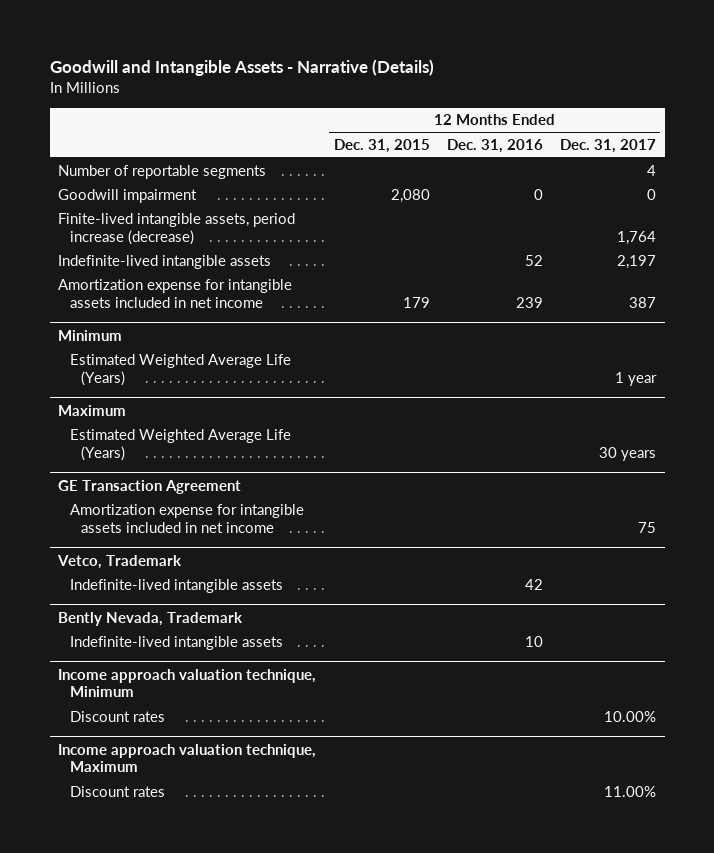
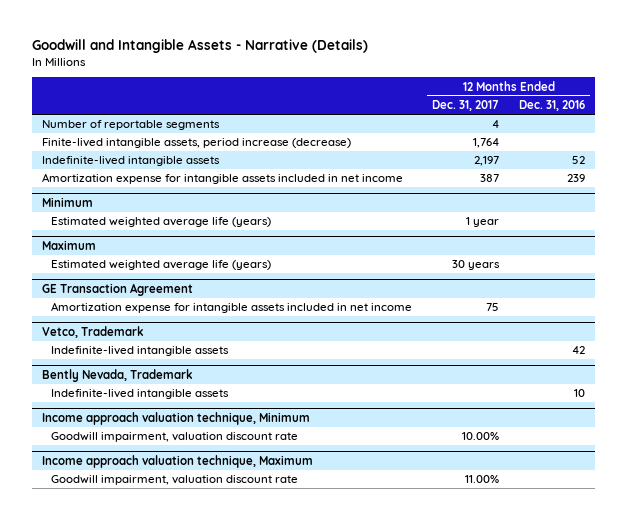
- | 12 Months Ended Dec. 31, 2015 | 12 Months Ended Dec. 31, 2016 | 12 Months Ended Dec. 31, 2017
+ | 12 Months Ended Dec. 31, 2017 | 12 Months Ended Dec. 31, 2016
- Goodwill impairment | 2,080 | 0 | 0
@ Minimum
- Estimated Weighted Average Life (Years) | | | 1 year
+ Estimated weighted average life (years) | 1 year |
@ Maximum
- Estimated Weighted Average Life (Years) | | | 30 years
+ Estimated weighted average life (years) | 30 years |
@ Income approach valuation technique, Minimum
- Discount rates | | | 10.00%
+ Goodwill impairment, valuation discount rate | 10.00% |
@ Income approach valuation technique, Maximum
- Discount rates | | | 11.00%
+ Goodwill impairment, valuation discount rate | 11.00% |

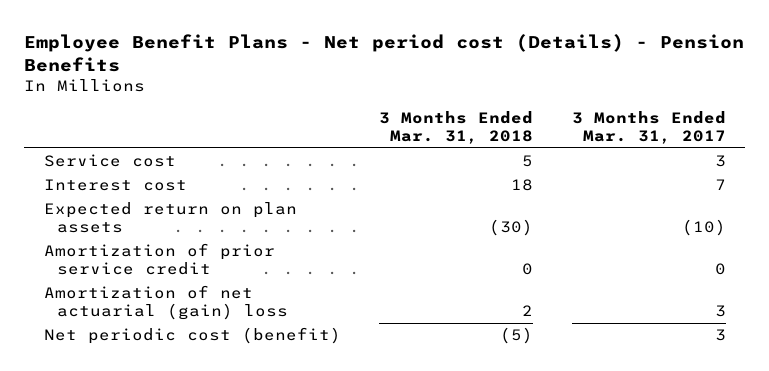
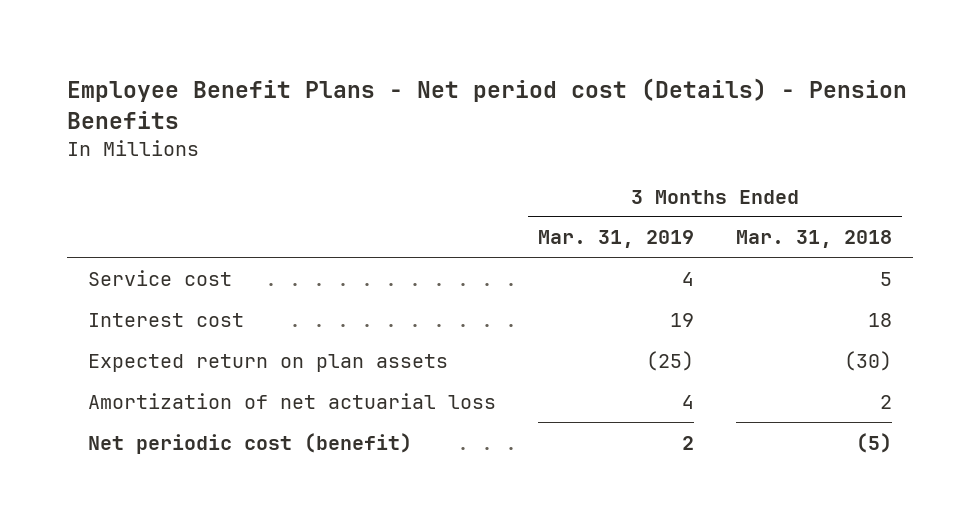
- | 3 Months Ended Mar. 31, 2018 | 3 Months Ended Mar. 31, 2017
+ | 3 Months Ended Mar. 31, 2019 | 3 Months Ended Mar. 31, 2018
- Amortization of prior service credit | 0 | 0
- Amortization of net actuarial (gain) loss | 2 | 3
+ Amortization of net actuarial loss | 4 | 2

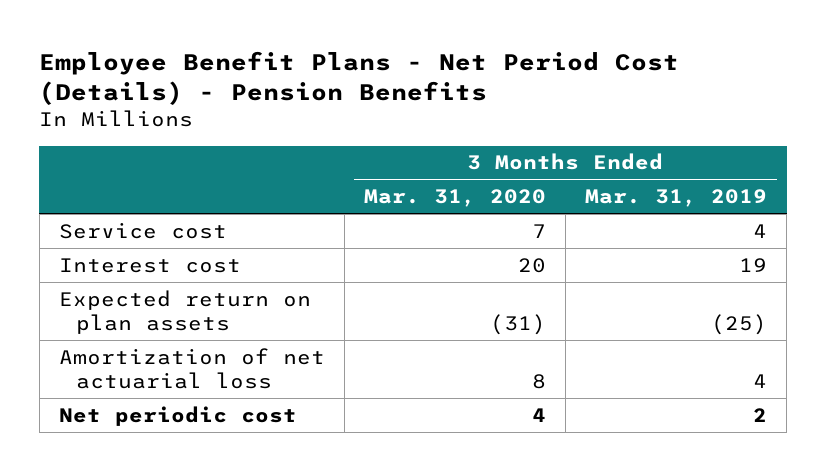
- Employee Benefit Plans - Net period cost (Details) - Pension Benefits
+ Employee Benefit Plans - Net Period Cost (Details) - Pension Benefits
- | 3 Months Ended Mar. 31, 2019 | 3 Months Ended Mar. 31, 2018
+ | 3 Months Ended Mar. 31, 2020 | 3 Months Ended Mar. 31, 2019
- Net periodic cost (benefit) | 2 | (5)
+ Net periodic cost | 4 | 2

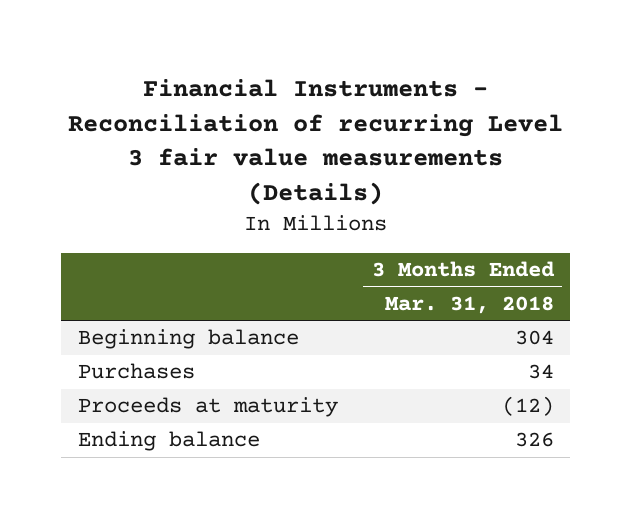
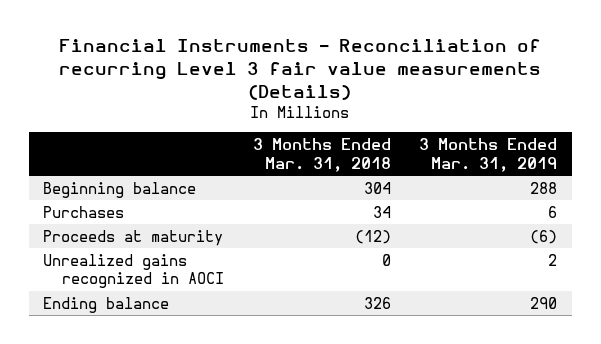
- | 3 Months Ended Mar. 31, 2018
+ | 3 Months Ended Mar. 31, 2018 | 3 Months Ended Mar. 31, 2019
+ Unrealized gains recognized in AOCI | 0 | 2

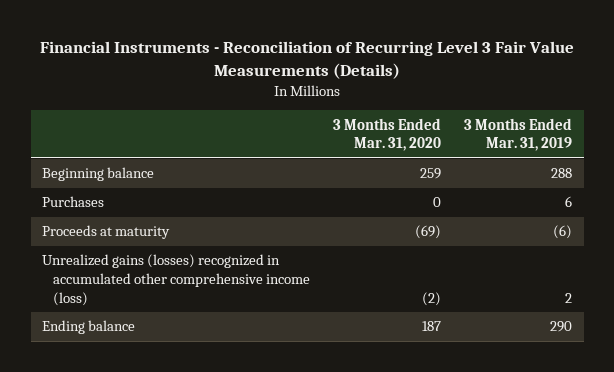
- Financial Instruments - Reconciliation of recurring Level 3 fair value measurements (Details)
+ Financial Instruments - Reconciliation of Recurring Level 3 Fair Value Measurements (Details)
- | 3 Months Ended Mar. 31, 2018 | 3 Months Ended Mar. 31, 2019
+ | 3 Months Ended Mar. 31, 2020 | 3 Months Ended Mar. 31, 2019
- Unrealized gains recognized in AOCI | 0 | 2
+ Unrealized gains (losses) recognized in accumulated other comprehensive income (loss) | (2) | 2

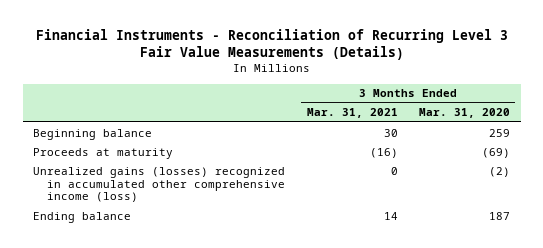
- | 3 Months Ended Mar. 31, 2020 | 3 Months Ended Mar. 31, 2019
+ | 3 Months Ended Mar. 31, 2021 | 3 Months Ended Mar. 31, 2020
- Purchases | 0 | 6

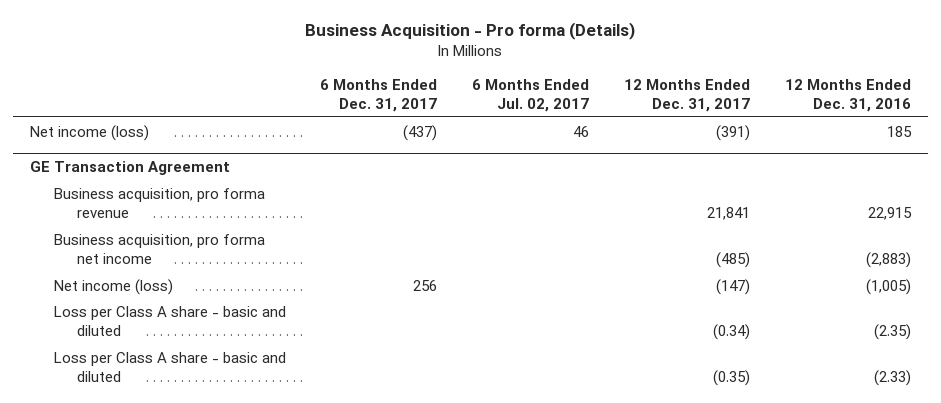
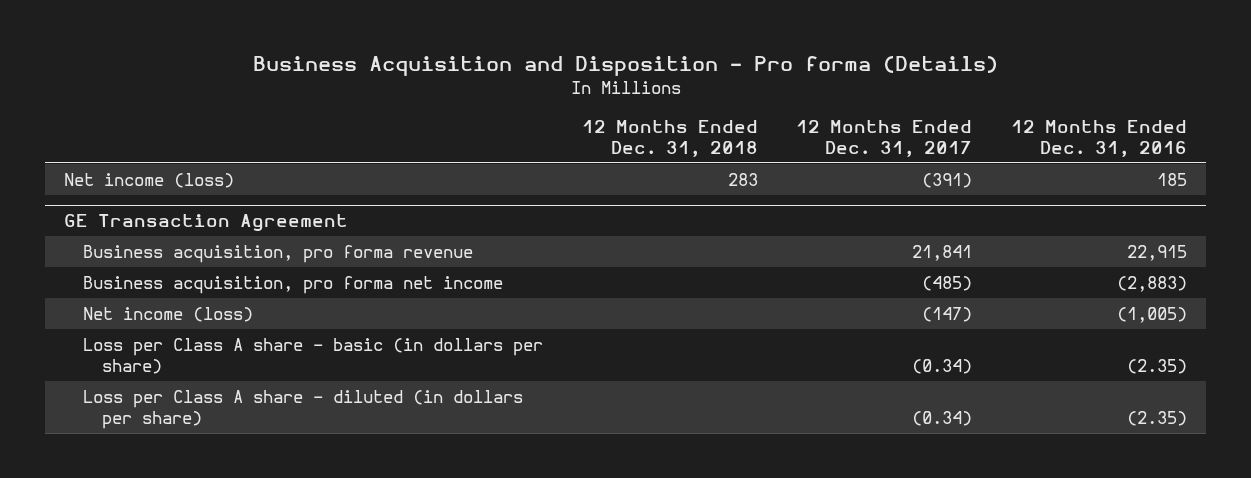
- Business Acquisition - Pro forma (Details)
+ Business Acquisition and Disposition - Pro forma (Details)
- | 6 Months Ended Dec. 31, 2017 | 6 Months Ended Jul. 02, 2017 | 12 Months Ended Dec. 31, 2017 | 12 Months Ended Dec. 31, 2016
+ | 12 Months Ended Dec. 31, 2018 | 12 Months Ended Dec. 31, 2017 | 12 Months Ended Dec. 31, 2016
@ GE Transaction Agreement
- Loss per Class A share - basic and diluted | | | (0.34) | (2.35)
- Loss per Class A share - basic and diluted | | | (0.35) | (2.33)
+ Loss per Class A share - basic (in dollars per share) | | (0.34) | (2.35)
+ Loss per Class A share - diluted (in dollars per share) | | (0.34) | (2.35)

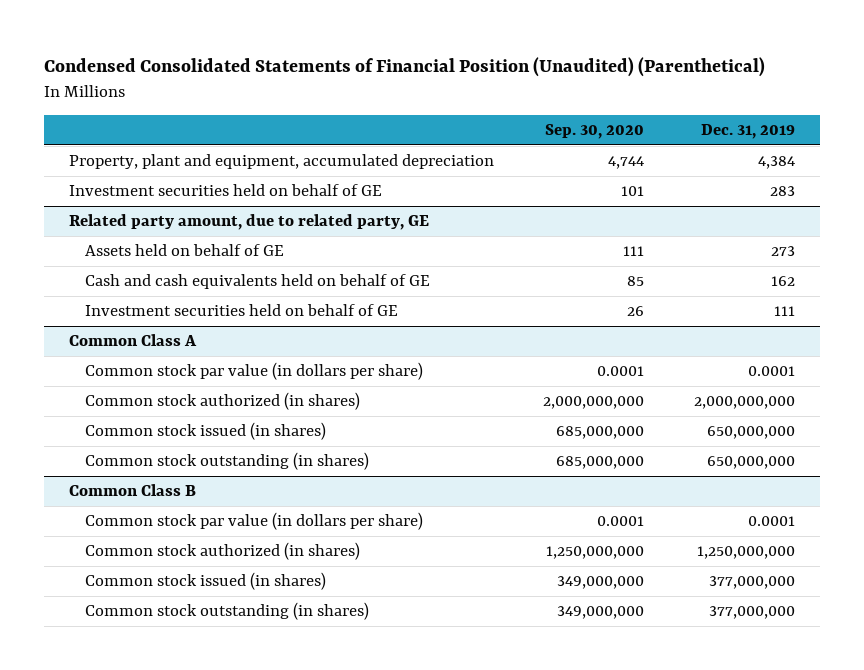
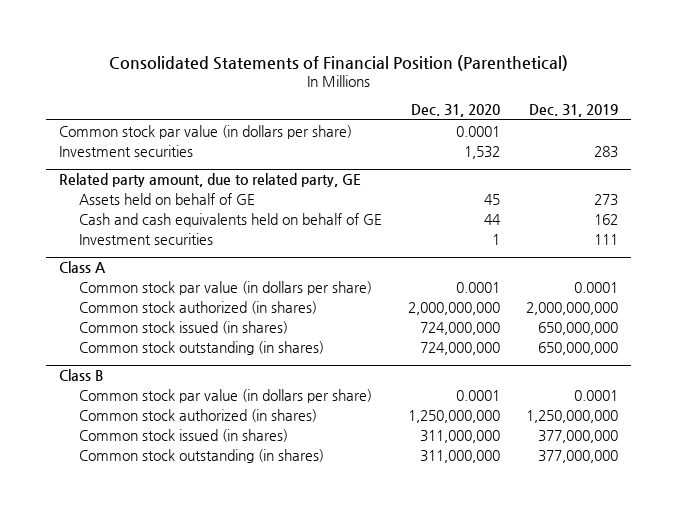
- Condensed Consolidated Statements of Financial Position (Unaudited) (Parenthetical)
+ Consolidated Statements of Financial Position (Parenthetical)
- | Sep. 30, 2020 | Dec. 31, 2019
+ | Dec. 31, 2020 | Dec. 31, 2019
- Property, plant and equipment, accumulated depreciation | 4,744 | 4,384
- Investment securities held on behalf of GE | 101 | 283
+ Common stock par value (in dollars per share) | 0.0001 |
+ Investment securities | 1,532 | 283
@ Related party amount, due to related party, GE
- Investment securities held on behalf of GE | 26 | 111
- Common Class A
@ Related party amount, due to related party, GE
+ Investment securities | 1 | 111
+ Class A
- Common Class B
+ Class B

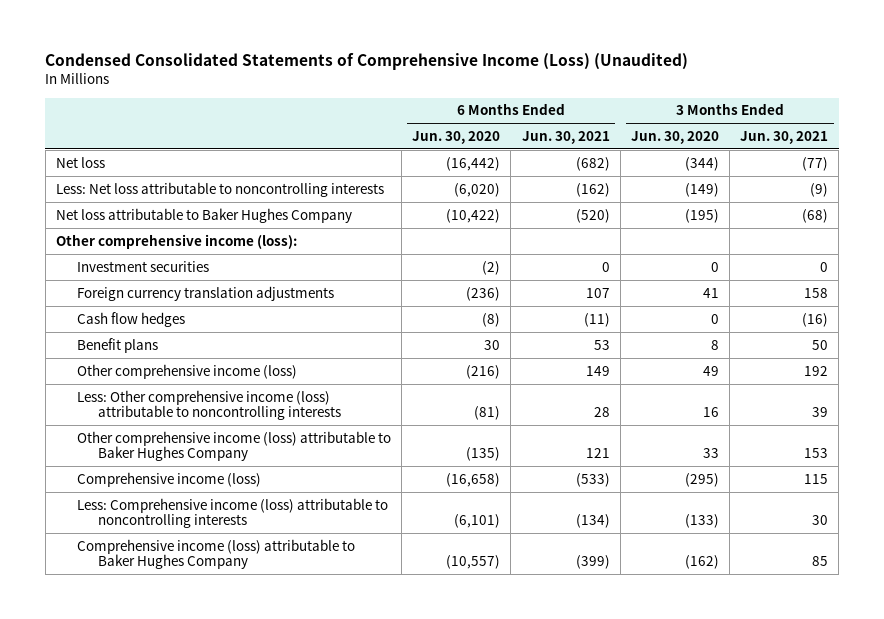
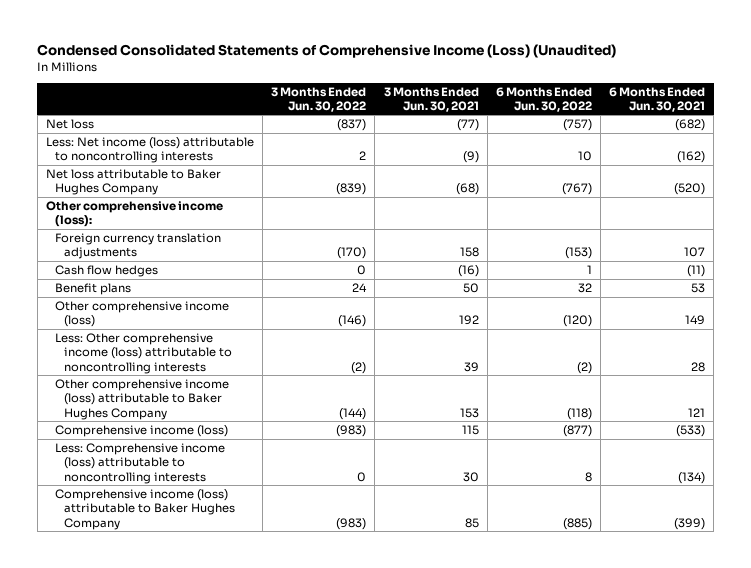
- | 6 Months Ended Jun. 30, 2020 | 6 Months Ended Jun. 30, 2021 | 3 Months Ended Jun. 30, 2020 | 3 Months Ended Jun. 30, 2021
+ | 3 Months Ended Jun. 30, 2022 | 3 Months Ended Jun. 30, 2021 | 6 Months Ended Jun. 30, 2022 | 6 Months Ended Jun. 30, 2021
- Less: Net loss attributable to noncontrolling interests | (6,020) | (162) | (149) | (9)
+ Less: Net income (loss) attributable to noncontrolling interests | 2 | (9) | 10 | (162)
- Investment securities | (2) | 0 | 0 | 0

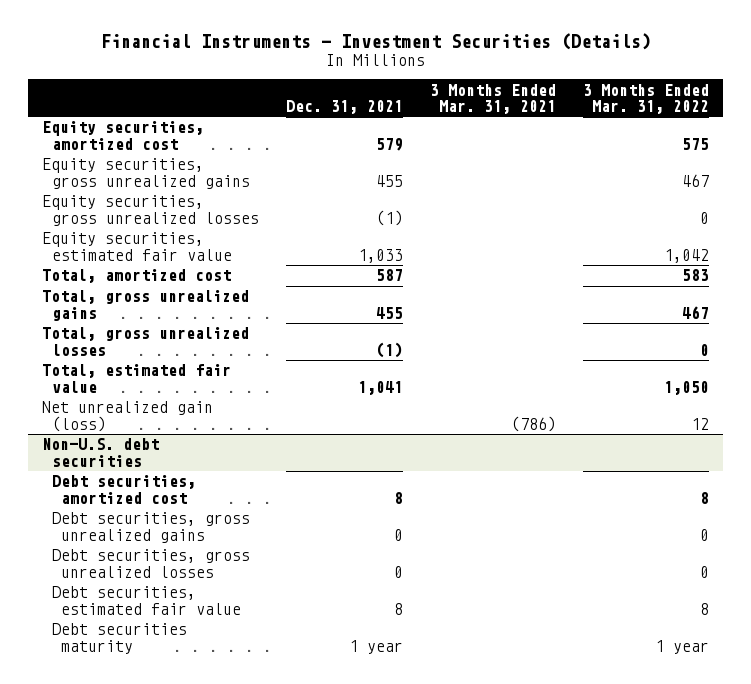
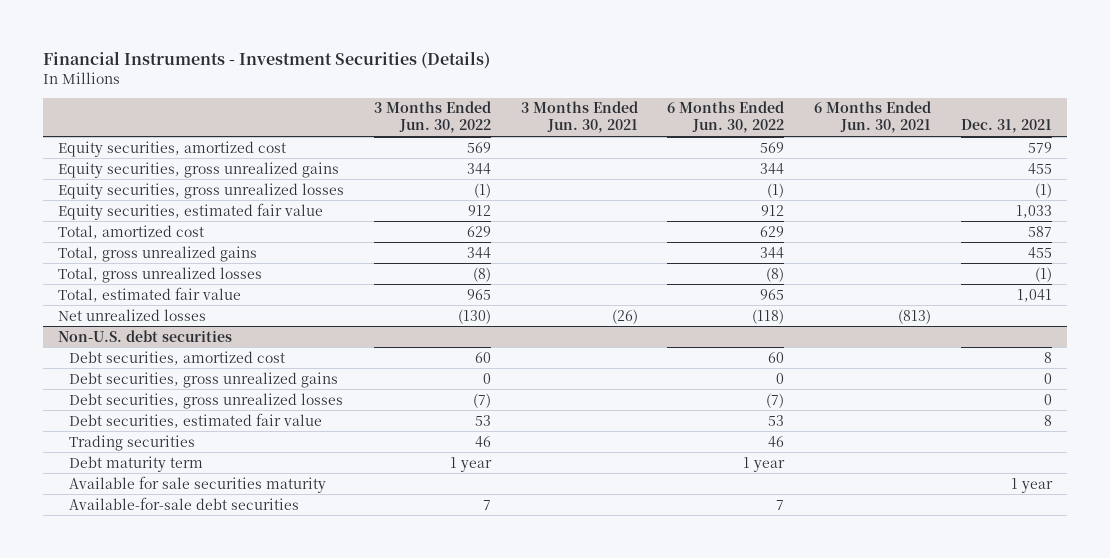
- | Dec. 31, 2021 | 3 Months Ended Mar. 31, 2021 | 3 Months Ended Mar. 31, 2022
+ | 3 Months Ended Jun. 30, 2022 | 3 Months Ended Jun. 30, 2021 | 6 Months Ended Jun. 30, 2022 | 6 Months Ended Jun. 30, 2021 | Dec. 31, 2021
- Net unrealized gain (loss) | | (786) | 12
+ Net unrealized losses | (130) | (26) | (118) | (813) |
@ Non-U.S. debt securities
- Debt securities maturity | 1 year | | 1 year
+ Trading securities | 46 | | 46 | |
+ Debt maturity term | 1 year | | 1 year | |
+ Available for sale securities maturity | | | | | 1 year
+ Available-for-sale debt securities | 7 | | 7 | |

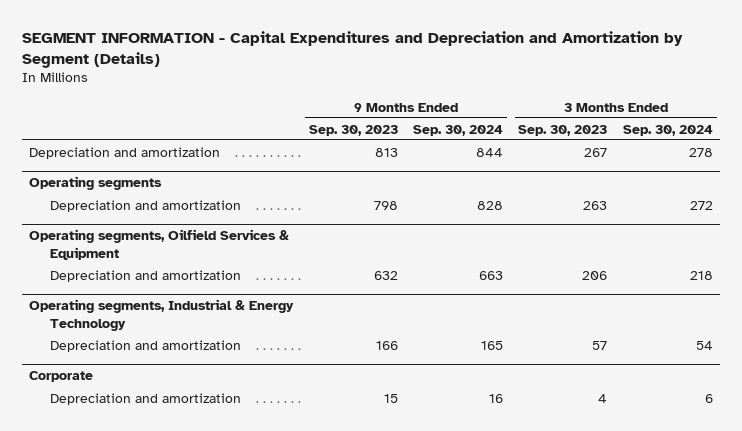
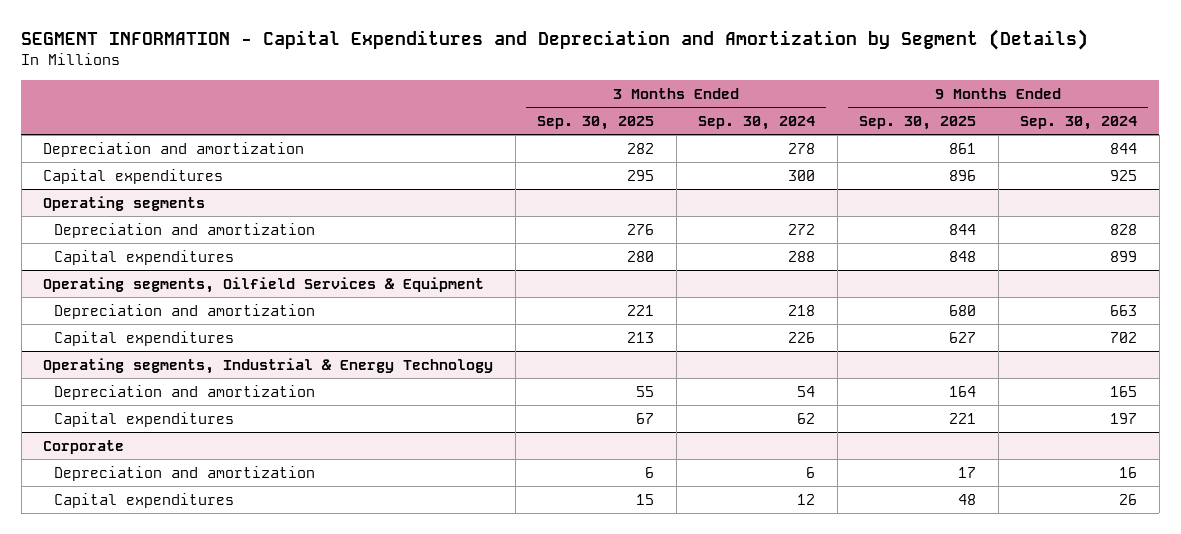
- | 9 Months Ended Sep. 30, 2023 | 9 Months Ended Sep. 30, 2024 | 3 Months Ended Sep. 30, 2023 | 3 Months Ended Sep. 30, 2024
+ | 3 Months Ended Sep. 30, 2025 | 3 Months Ended Sep. 30, 2024 | 9 Months Ended Sep. 30, 2025 | 9 Months Ended Sep. 30, 2024
+ Capital expenditures | 295 | 300 | 896 | 925
@ Operating segments
+ Capital expenditures | 280 | 288 | 848 | 899
@ Operating segments, Oilfield Services & Equipment
+ Capital expenditures | 213 | 226 | 627 | 702
@ Operating segments, Industrial & Energy Technology
+ Capital expenditures | 67 | 62 | 221 | 197
@ Corporate
+ Capital expenditures | 15 | 12 | 48 | 26

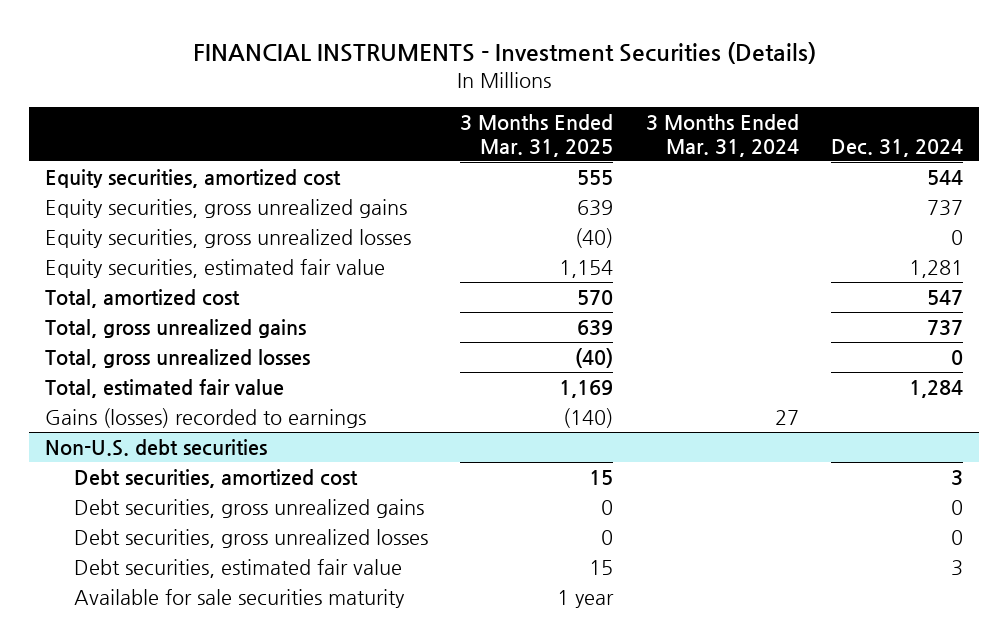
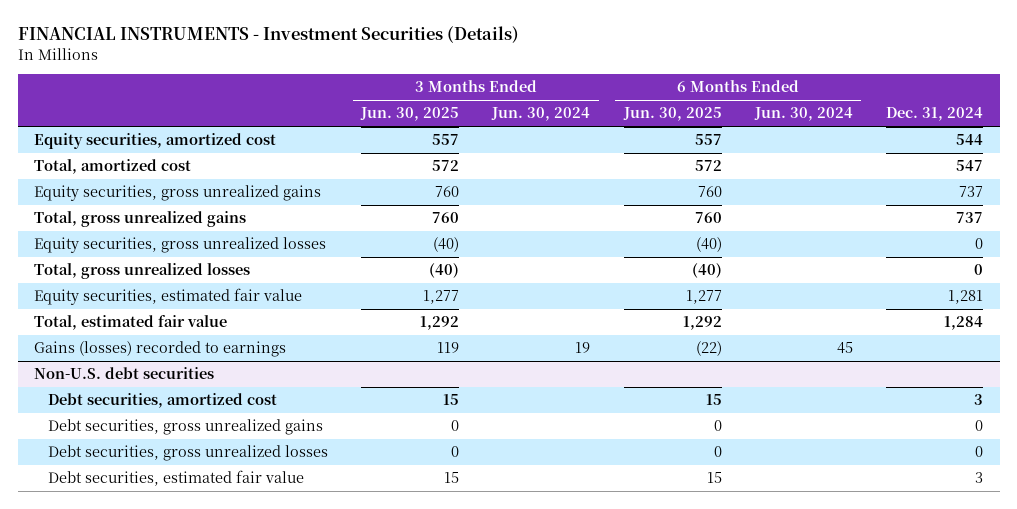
- | 3 Months Ended Mar. 31, 2025 | 3 Months Ended Mar. 31, 2024 | Dec. 31, 2024
+ | 3 Months Ended Jun. 30, 2025 | 3 Months Ended Jun. 30, 2024 | 6 Months Ended Jun. 30, 2025 | 6 Months Ended Jun. 30, 2024 | Dec. 31, 2024
moved down: Equity securities, gross unrealized gains | 760 | | 760 | | 737
moved down: Equity securities, gross unrealized losses | (40) | | (40) | | 0
moved down: Equity securities, estimated fair value | 1,277 | | 1,277 | | 1,281
@ Non-U.S. debt securities
- Available for sale securities maturity | 1 year | |

